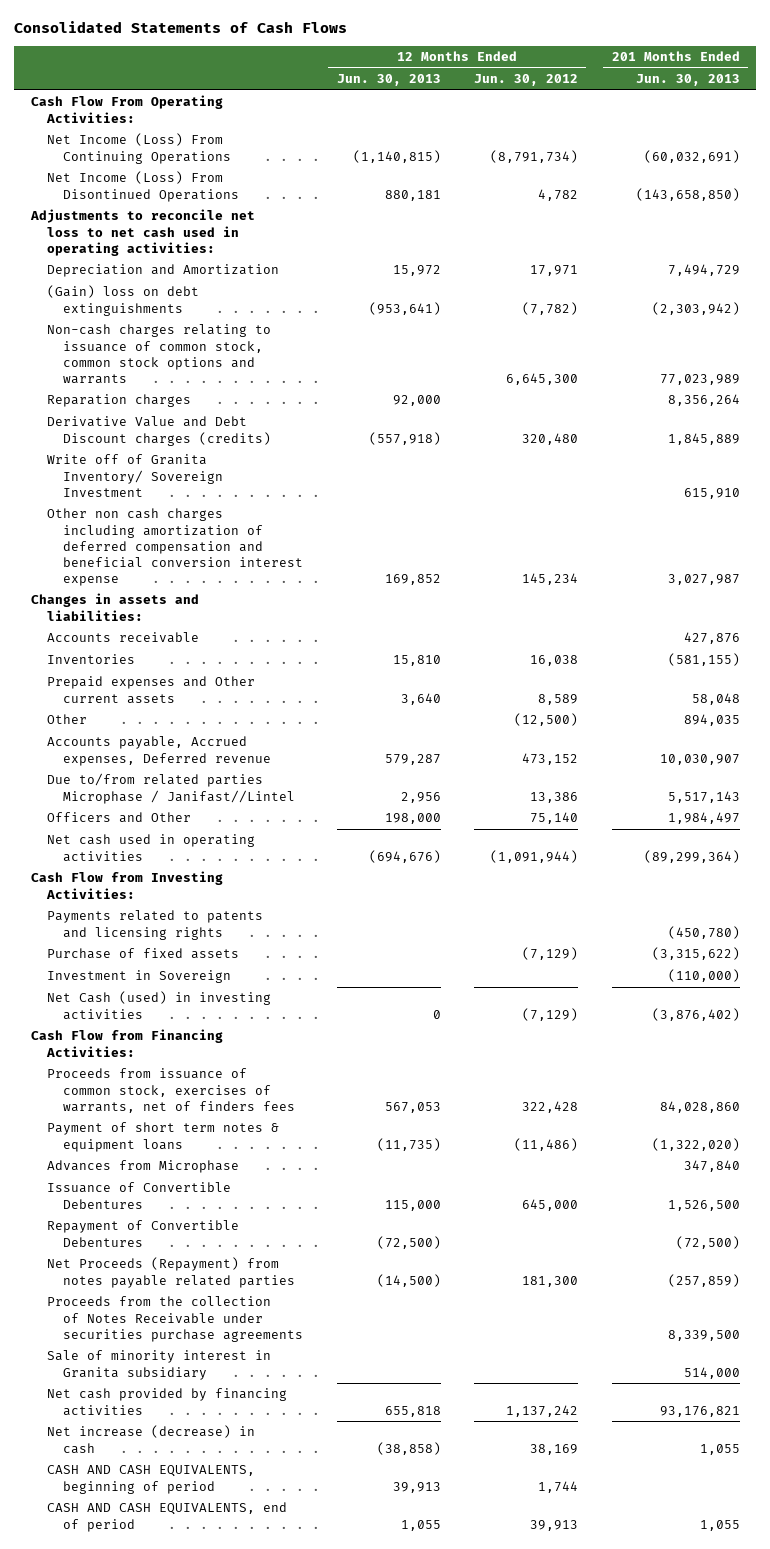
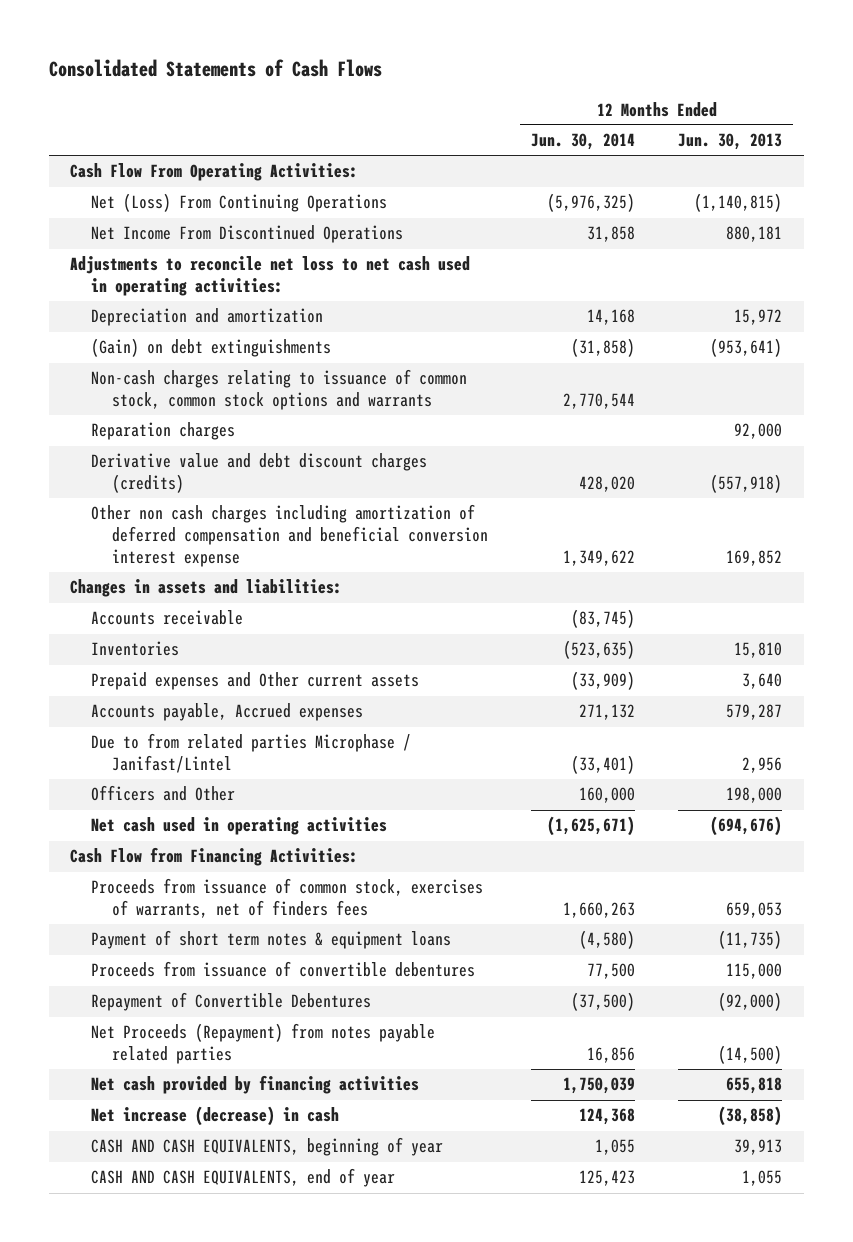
- | 12 Months Ended Jun. 30, 2013 | 12 Months Ended Jun. 30, 2012 | 201 Months Ended Jun. 30, 2013
+ | 12 Months Ended Jun. 30, 2014 | 12 Months Ended Jun. 30, 2013
- Net Income (Loss) From Continuing Operations | (1,140,815) | (8,791,734) | (60,032,691)
- Net Income (Loss) From Disontinued Operations | 880,181 | 4,782 | (143,658,850)
+ Net (Loss) From Continuing Operations | (5,976,325) | (1,140,815)
+ Net Income From Discontinued Operations | 31,858 | 880,181
- Depreciation and Amortization | 15,972 | 17,971 | 7,494,729
- (Gain) loss on debt extinguishments | (953,641) | (7,782) | (2,303,942)
+ Depreciation and amortization | 14,168 | 15,972
+ (Gain) on debt extinguishments | (31,858) | (953,641)
- Derivative Value and Debt Discount charges (credits) | (557,918) | 320,480 | 1,845,889
- Write off of Granita Inventory/ Sovereign Investment | | | 615,910
+ Derivative value and debt discount charges (credits) | 428,020 | (557,918)
- Other | | (12,500) | 894,035
- Accounts payable, Accrued expenses, Deferred revenue | 579,287 | 473,152 | 10,030,907
- Due to/from related parties Microphase / Janifast//Lintel | 2,956 | 13,386 | 5,517,143
+ Accounts payable, Accrued expenses | 271,132 | 579,287
+ Due to from related parties Microphase / Janifast/Lintel | (33,401) | 2,956
- Cash Flow from Investing Activities:
- Payments related to patents and licensing rights | | | (450,780)
- Purchase of fixed assets | | (7,129) | (3,315,622)
- Investment in Sovereign | | | (110,000)
- Net Cash (used) in investing activities | 0 | (7,129) | (3,876,402)
- Proceeds from issuance of common stock, exercises of warrants, net of finders fees | 567,053 | 322,428 | 84,028,860
+ Proceeds from issuance of common stock, exercises of warrants, net of finders fees | 1,660,263 | 659,053
- Advances from Microphase | | | 347,840
- Issuance of Convertible Debentures | 115,000 | 645,000 | 1,526,500
- Repayment of Convertible Debentures | (72,500) | | (72,500)
+ Proceeds from issuance of convertible debentures | 77,500 | 115,000
+ Repayment of Convertible Debentures | (37,500) | (92,000)
- Proceeds from the collection of Notes Receivable under securities purchase agreements | | | 8,339,500
- Sale of minority interest in Granita subsidiary | | | 514,000
- CASH AND CASH EQUIVALENTS, beginning of period | 39,913 | 1,744 |
- CASH AND CASH EQUIVALENTS, end of period | 1,055 | 39,913 | 1,055
+ CASH AND CASH EQUIVALENTS, beginning of year | 1,055 | 39,913
+ CASH AND CASH EQUIVALENTS, end of year | 125,423 | 1,055

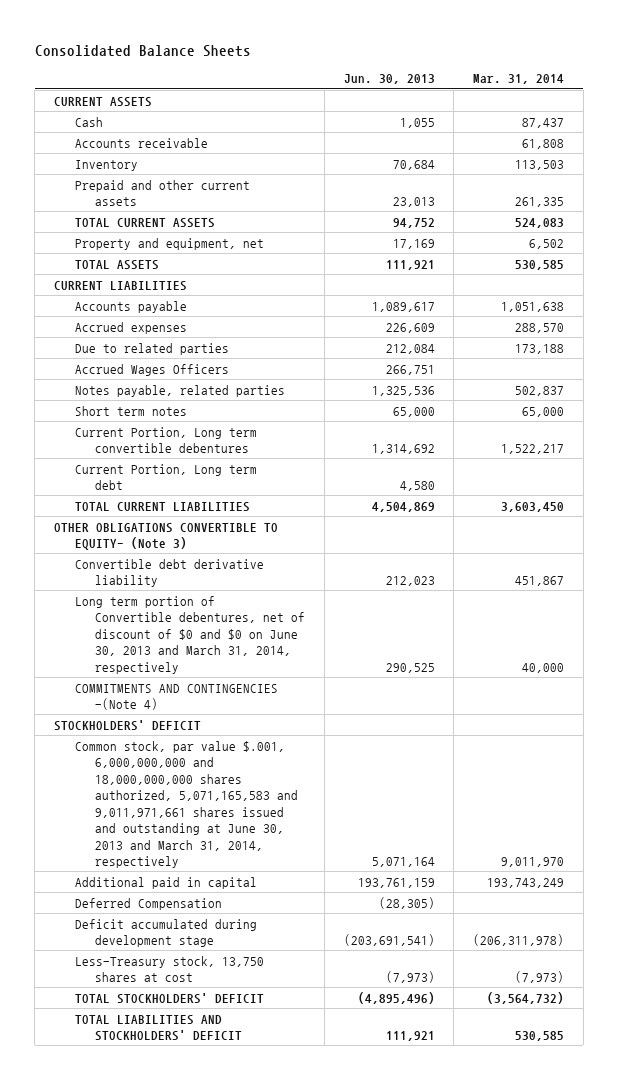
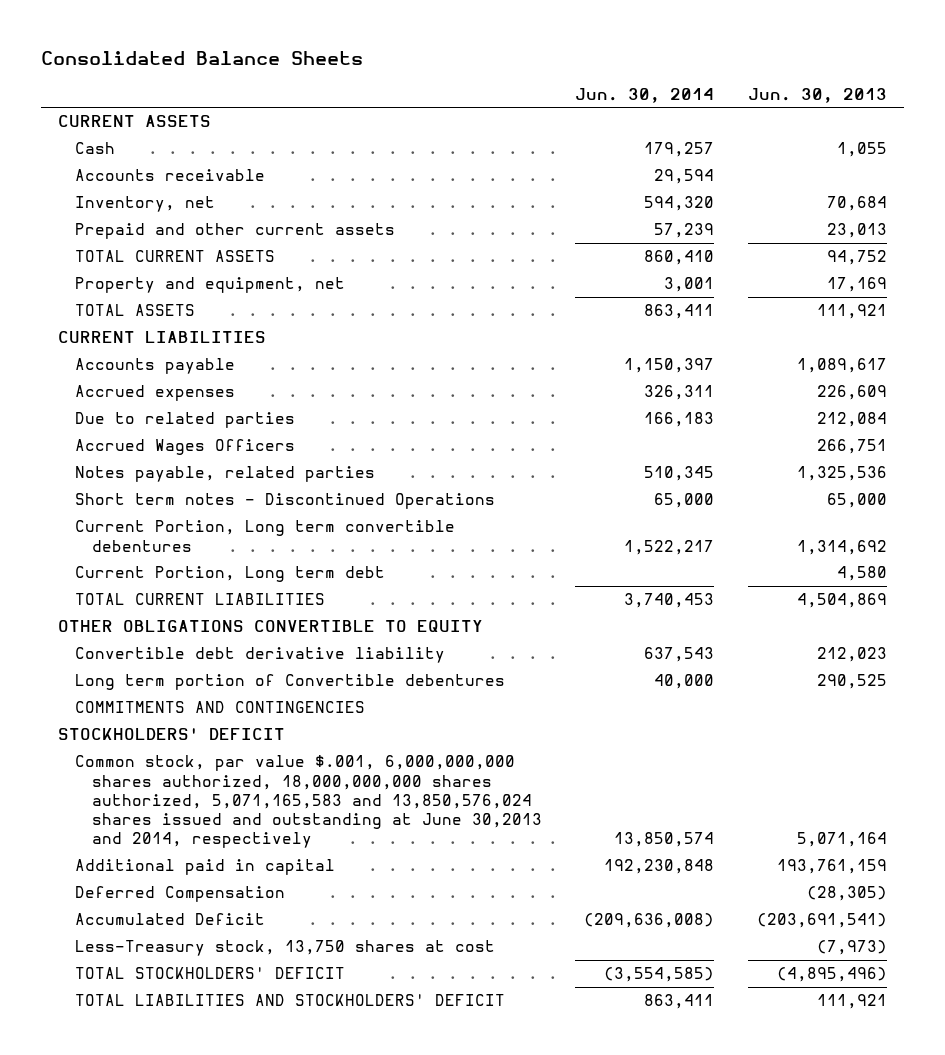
- | Jun. 30, 2013 | Mar. 31, 2014
+ | Jun. 30, 2014 | Jun. 30, 2013
- Inventory | 70,684 | 113,503
+ Inventory, net | 594,320 | 70,684
- Short term notes | 65,000 | 65,000
+ Short term notes - Discontinued Operations | 65,000 | 65,000
- OTHER OBLIGATIONS CONVERTIBLE TO EQUITY- (Note 3)
+ OTHER OBLIGATIONS CONVERTIBLE TO EQUITY
- Long term portion of Convertible debentures, net of discount of $0 and $0 on June 30, 2013 and March 31, 2014, respectively | 290,525 | 40,000
- COMMITMENTS AND CONTINGENCIES -(Note 4)
+ Long term portion of Convertible debentures | 40,000 | 290,525
+ COMMITMENTS AND CONTINGENCIES
- Common stock, par value $.001, 6,000,000,000 and 18,000,000,000 shares authorized, 5,071,165,583 and 9,011,971,661 shares issued and outstanding at June 30, 2013 and March 31, 2014, respectively | 5,071,164 | 9,011,970
+ Common stock, par value $.001, 6,000,000,000 shares authorized, 18,000,000,000 shares authorized, 5,071,165,583 and 13,850,576,024 shares issued and outstanding at June 30,2013 and 2014, respectively | 13,850,574 | 5,071,164
- Deficit accumulated during development stage | (203,691,541) | (206,311,978)
+ Accumulated Deficit | (209,636,008) | (203,691,541)

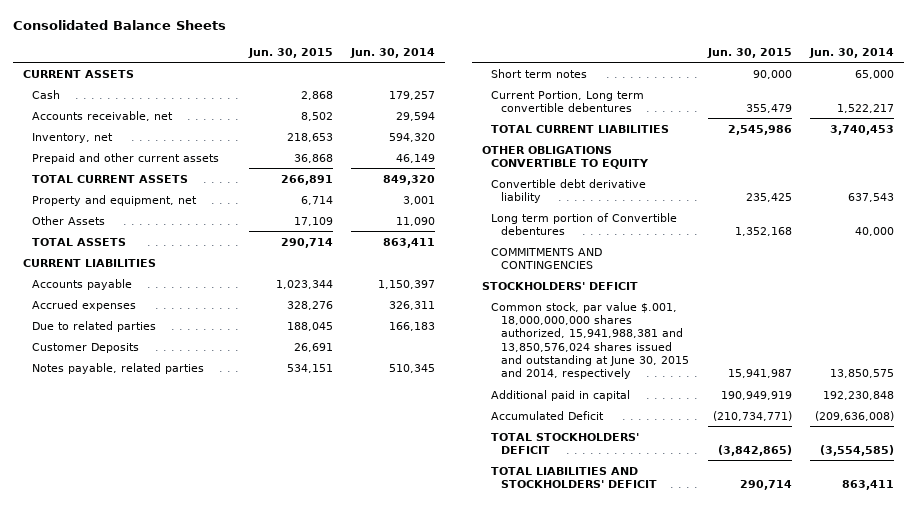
- | Jun. 30, 2014 | Jun. 30, 2013
+ | Jun. 30, 2015 | Jun. 30, 2014
- Accounts receivable | 29,594 |
+ Accounts receivable, net | 8,502 | 29,594
- Prepaid and other current assets | 57,239 | 23,013
- TOTAL CURRENT ASSETS | 860,410 | 94,752
+ Prepaid and other current assets | 36,868 | 46,149
+ TOTAL CURRENT ASSETS | 266,891 | 849,320
+ Other Assets | 17,109 | 11,090
- Accrued Wages Officers | | 266,751
+ Customer Deposits | 26,691 |
- Short term notes - Discontinued Operations | 65,000 | 65,000
+ Short term notes | 90,000 | 65,000
- Current Portion, Long term debt | | 4,580
- Common stock, par value $.001, 6,000,000,000 shares authorized, 18,000,000,000 shares authorized, 5,071,165,583 and 13,850,576,024 shares issued and outstanding at June 30,2013 and 2014, respectively | 13,850,574 | 5,071,164
+ Common stock, par value $.001, 18,000,000,000 shares authorized, 15,941,988,381 and 13,850,576,024 shares issued and outstanding at June 30, 2015 and 2014, respectively | 15,941,987 | 13,850,575
- Deferred Compensation | | (28,305)
- Less-Treasury stock, 13,750 shares at cost | | (7,973)

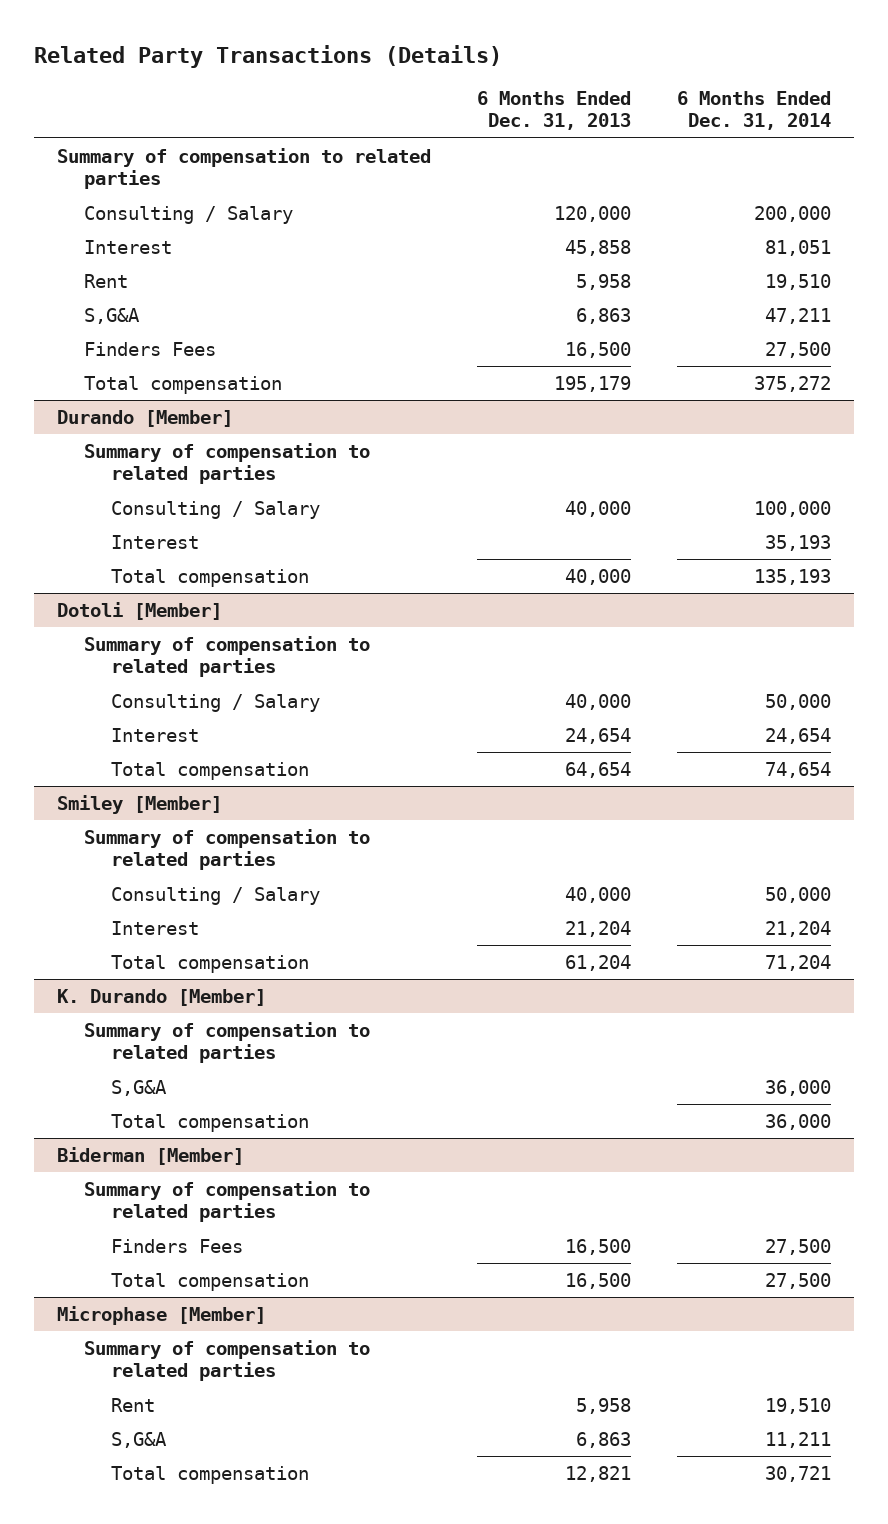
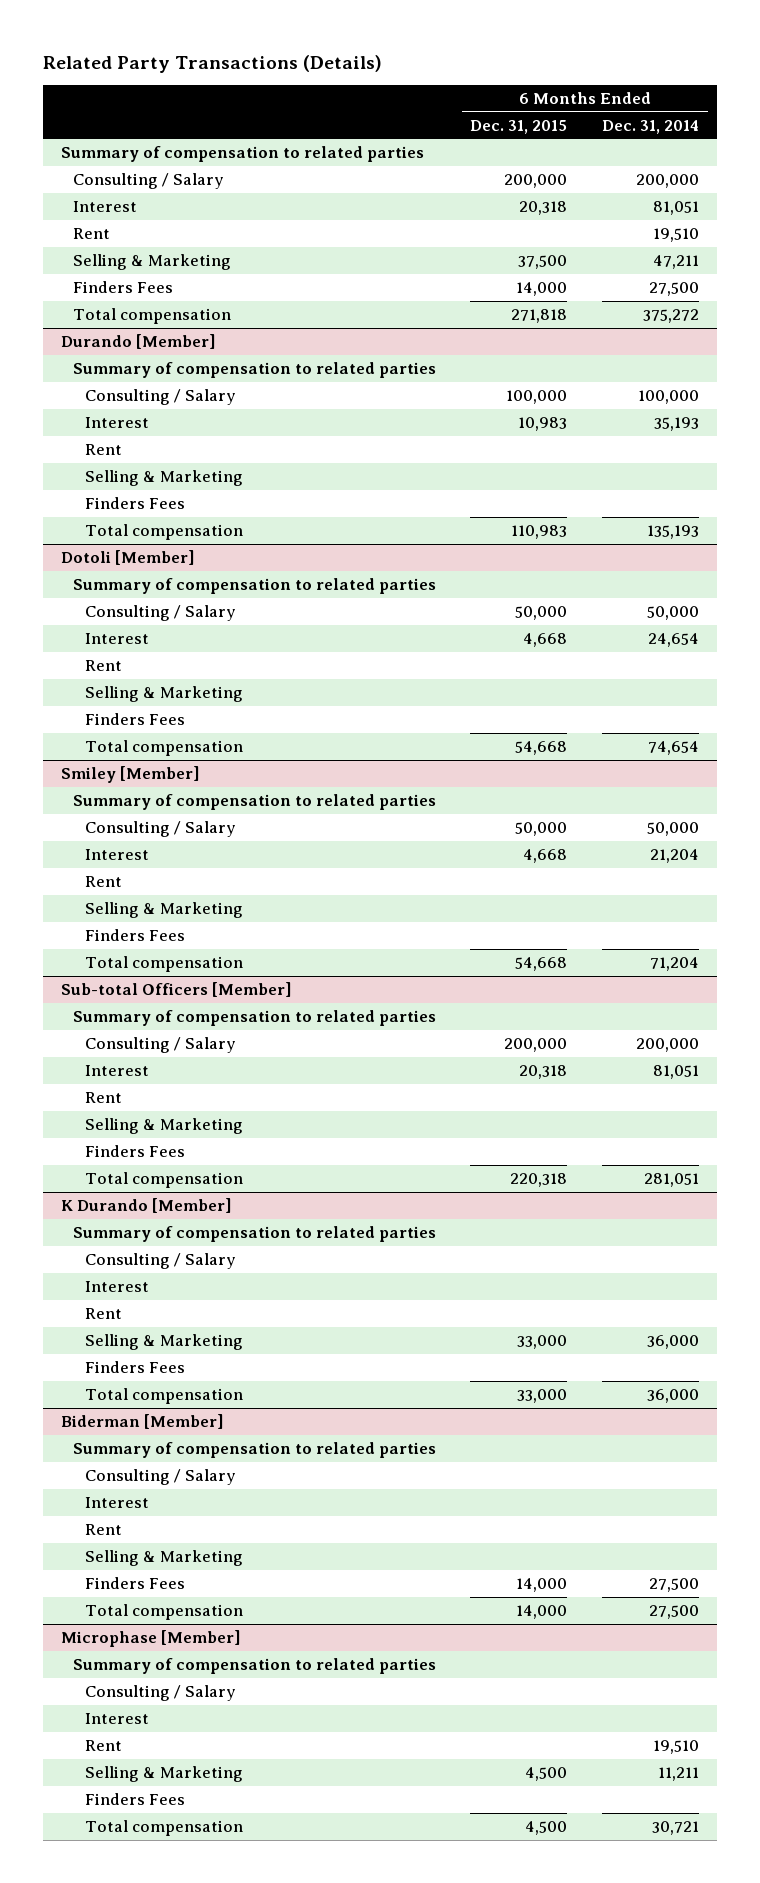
- | 6 Months Ended Dec. 31, 2013 | 6 Months Ended Dec. 31, 2014
+ | 6 Months Ended Dec. 31, 2015 | 6 Months Ended Dec. 31, 2014
- S,G&A | 6,863 | 47,211
+ Selling & Marketing | 37,500 | 47,211
@ Durando [Member]
+ Rent
+ Selling & Marketing
+ Finders Fees
@ Dotoli [Member]
+ Rent
+ Selling & Marketing
+ Finders Fees
@ Smiley [Member]
+ Rent
+ Selling & Marketing
+ Finders Fees
- K. Durando [Member]
+ Sub-total Officers [Member]
- S,G&A | | 36,000
+ Consulting / Salary | 200,000 | 200,000
+ Interest | 20,318 | 81,051
+ Rent
+ Selling & Marketing
+ Finders Fees
+ Total compensation | 220,318 | 281,051
+ K Durando [Member]
+ Summary of compensation to related parties
+ Consulting / Salary
+ Interest
+ Rent
+ Selling & Marketing | 33,000 | 36,000
+ Finders Fees
@ Biderman [Member]
+ Consulting / Salary
+ Interest
+ Rent
+ Selling & Marketing
@ Microphase [Member]
+ Consulting / Salary
+ Interest
- S,G&A | 6,863 | 11,211
+ Selling & Marketing | 4,500 | 11,211
+ Finders Fees

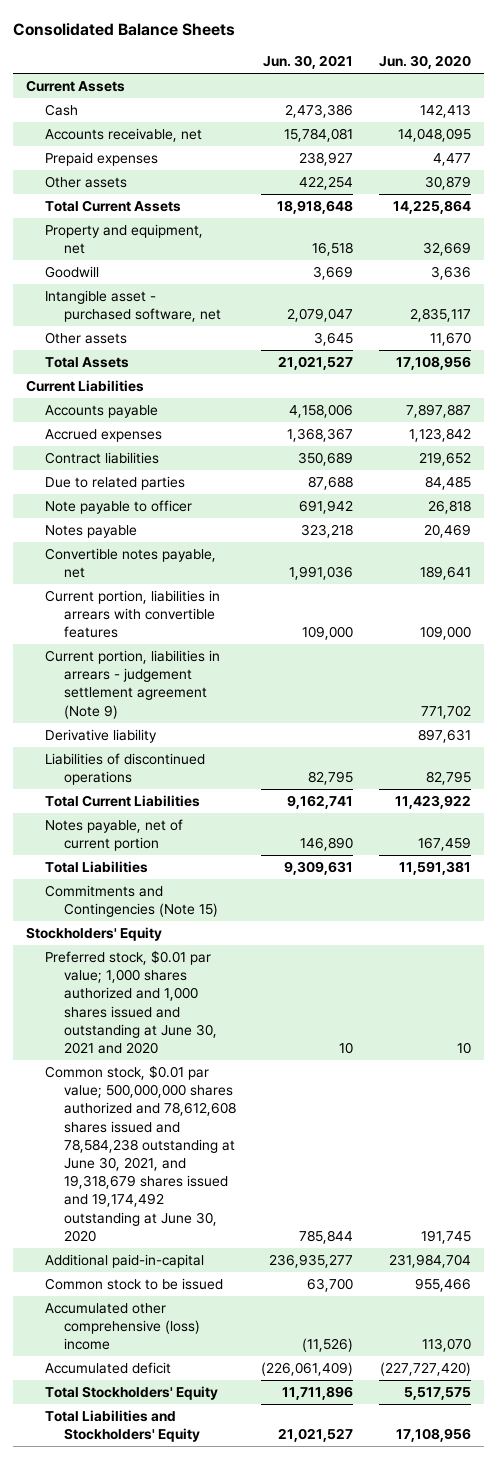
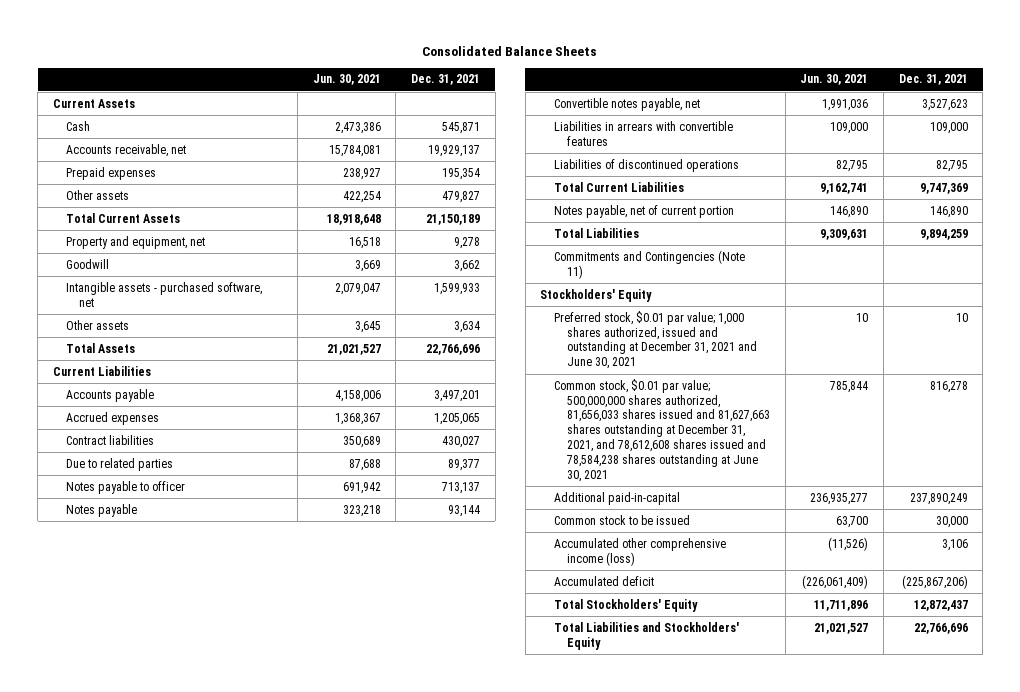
- | Jun. 30, 2021 | Jun. 30, 2020
+ | Jun. 30, 2021 | Dec. 31, 2021
- Intangible asset - purchased software, net | 2,079,047 | 2,835,117
+ Intangible assets - purchased software, net | 2,079,047 | 1,599,933
- Note payable to officer | 691,942 | 26,818
+ Notes payable to officer | 691,942 | 713,137
- Current portion, liabilities in arrears with convertible features | 109,000 | 109,000
- Current portion, liabilities in arrears - judgement settlement agreement (Note 9) | | 771,702
- Derivative liability | | 897,631
+ Liabilities in arrears with convertible features | 109,000 | 109,000
- Commitments and Contingencies (Note 15)
+ Commitments and Contingencies (Note 11)
- Preferred stock, $0.01 par value; 1,000 shares authorized and 1,000 shares issued and outstanding at June 30, 2021 and 2020 | 10 | 10
- Common stock, $0.01 par value; 500,000,000 shares authorized and 78,612,608 shares issued and 78,584,238 outstanding at June 30, 2021, and 19,318,679 shares issued and 19,174,492 outstanding at June 30, 2020 | 785,844 | 191,745
+ Preferred stock, $0.01 par value; 1,000 shares authorized, issued and outstanding at December 31, 2021 and June 30, 2021 | 10 | 10
+ Common stock, $0.01 par value; 500,000,000 shares authorized, 81,656,033 shares issued and 81,627,663 shares outstanding at December 31, 2021, and 78,612,608 shares issued and 78,584,238 shares outstanding at June 30, 2021 | 785,844 | 816,278
- Accumulated other comprehensive (loss) income | (11,526) | 113,070
+ Accumulated other comprehensive income (loss) | (11,526) | 3,106

